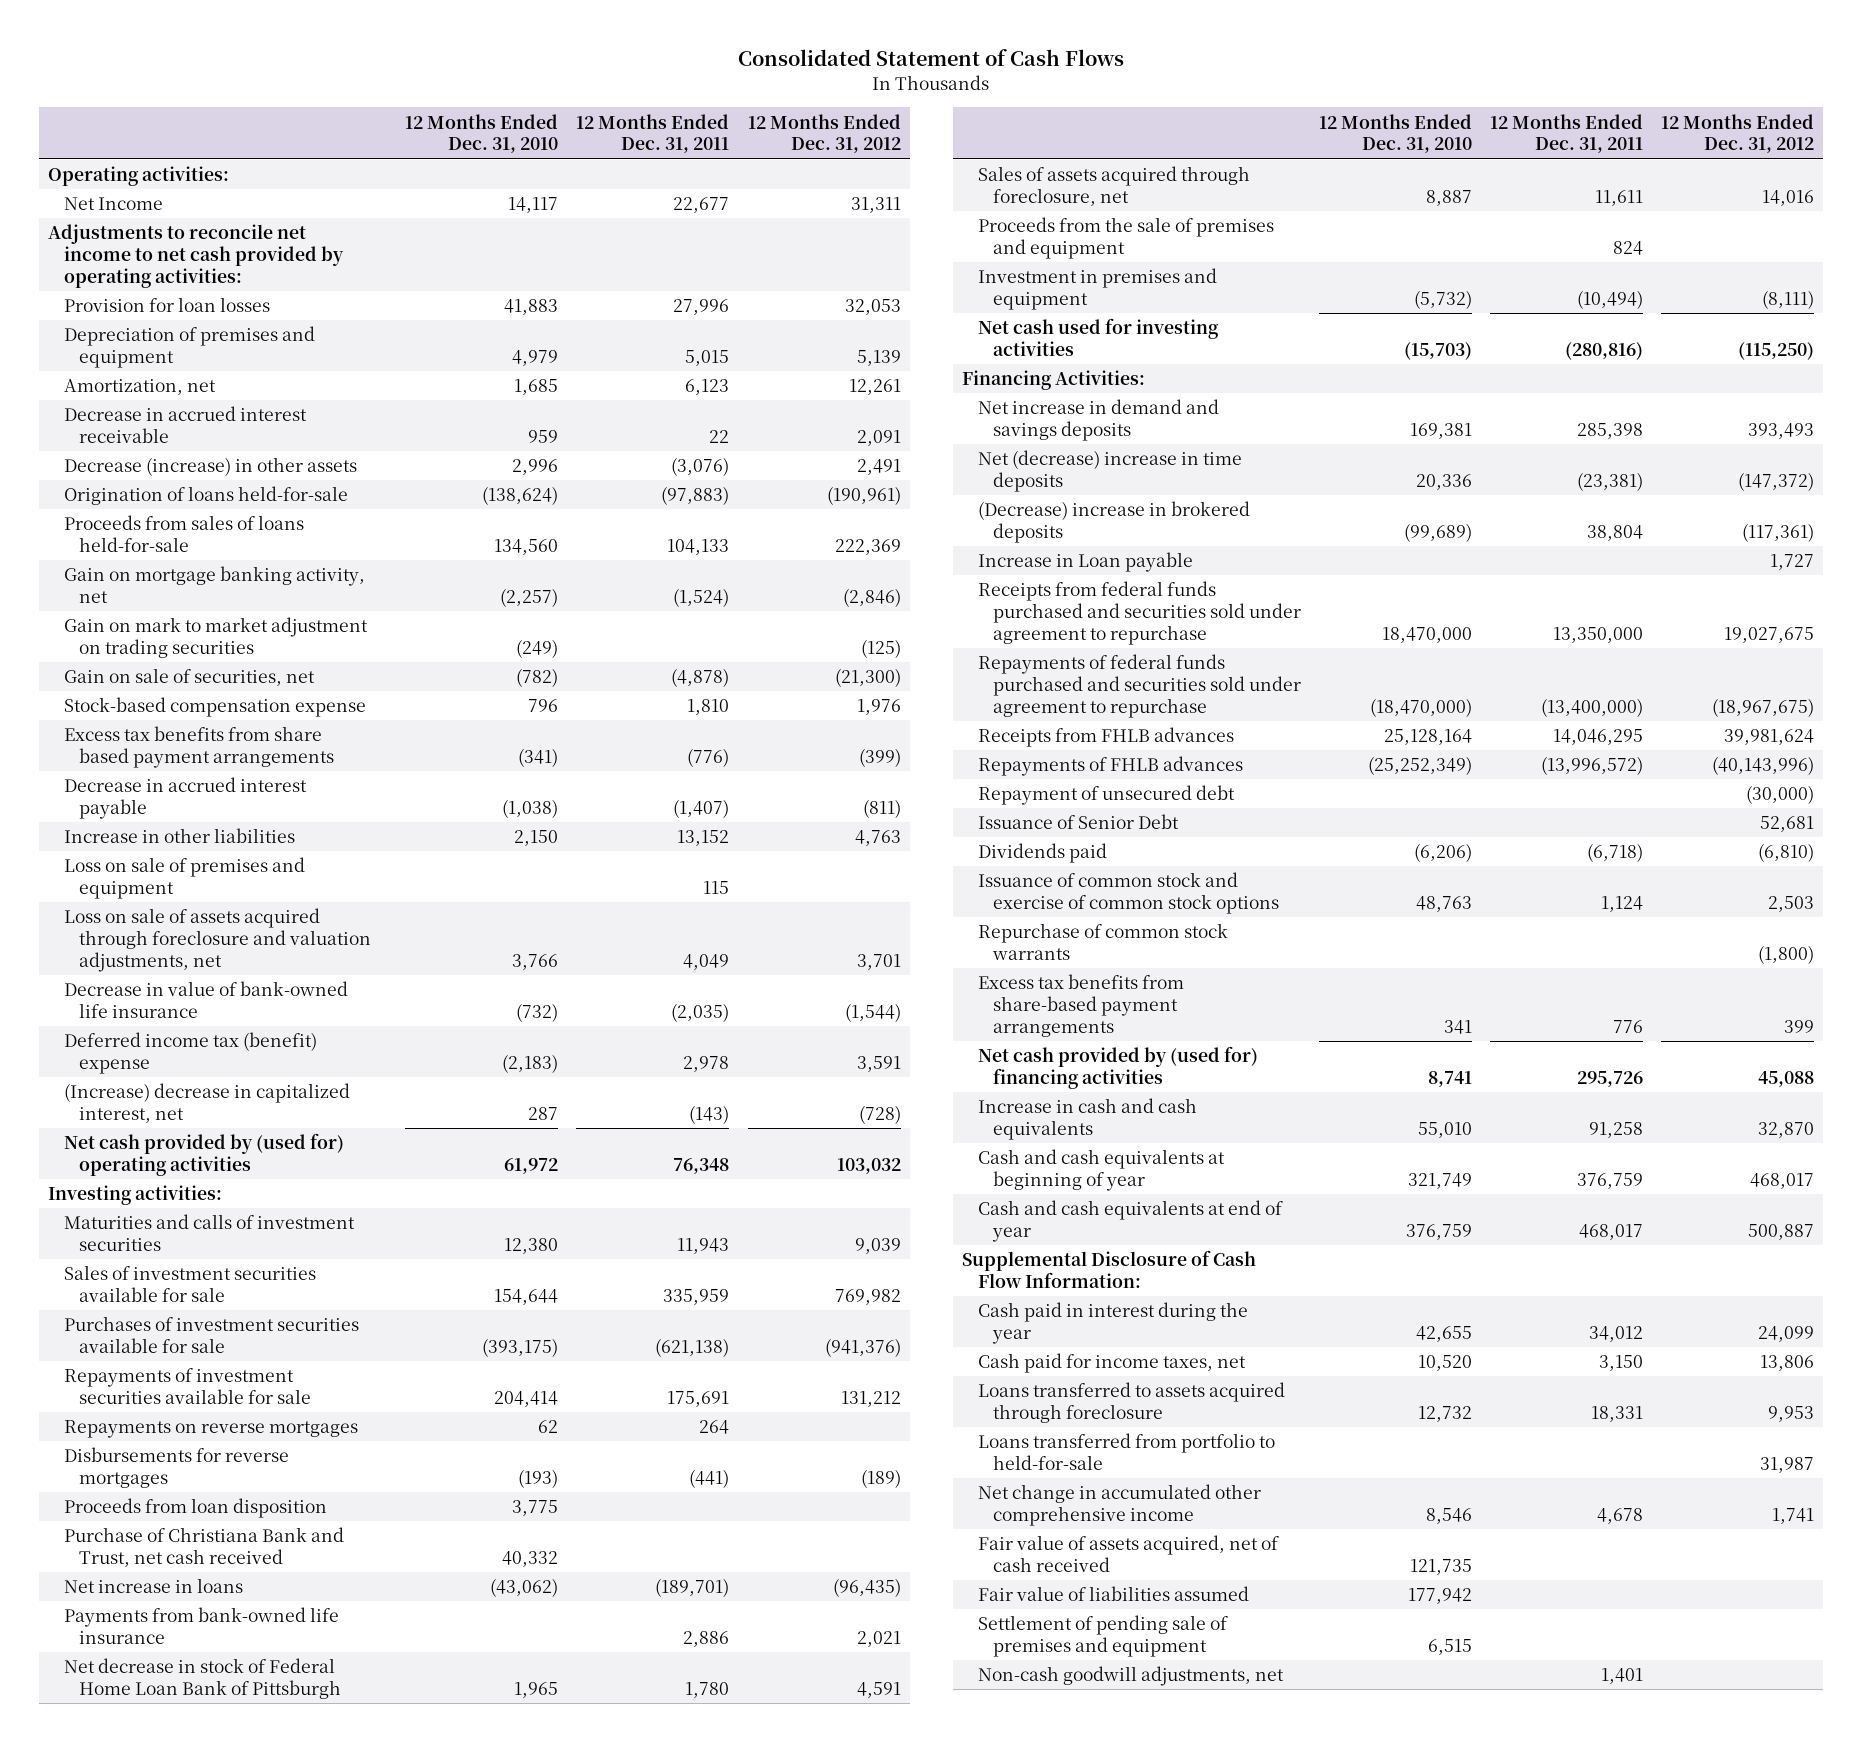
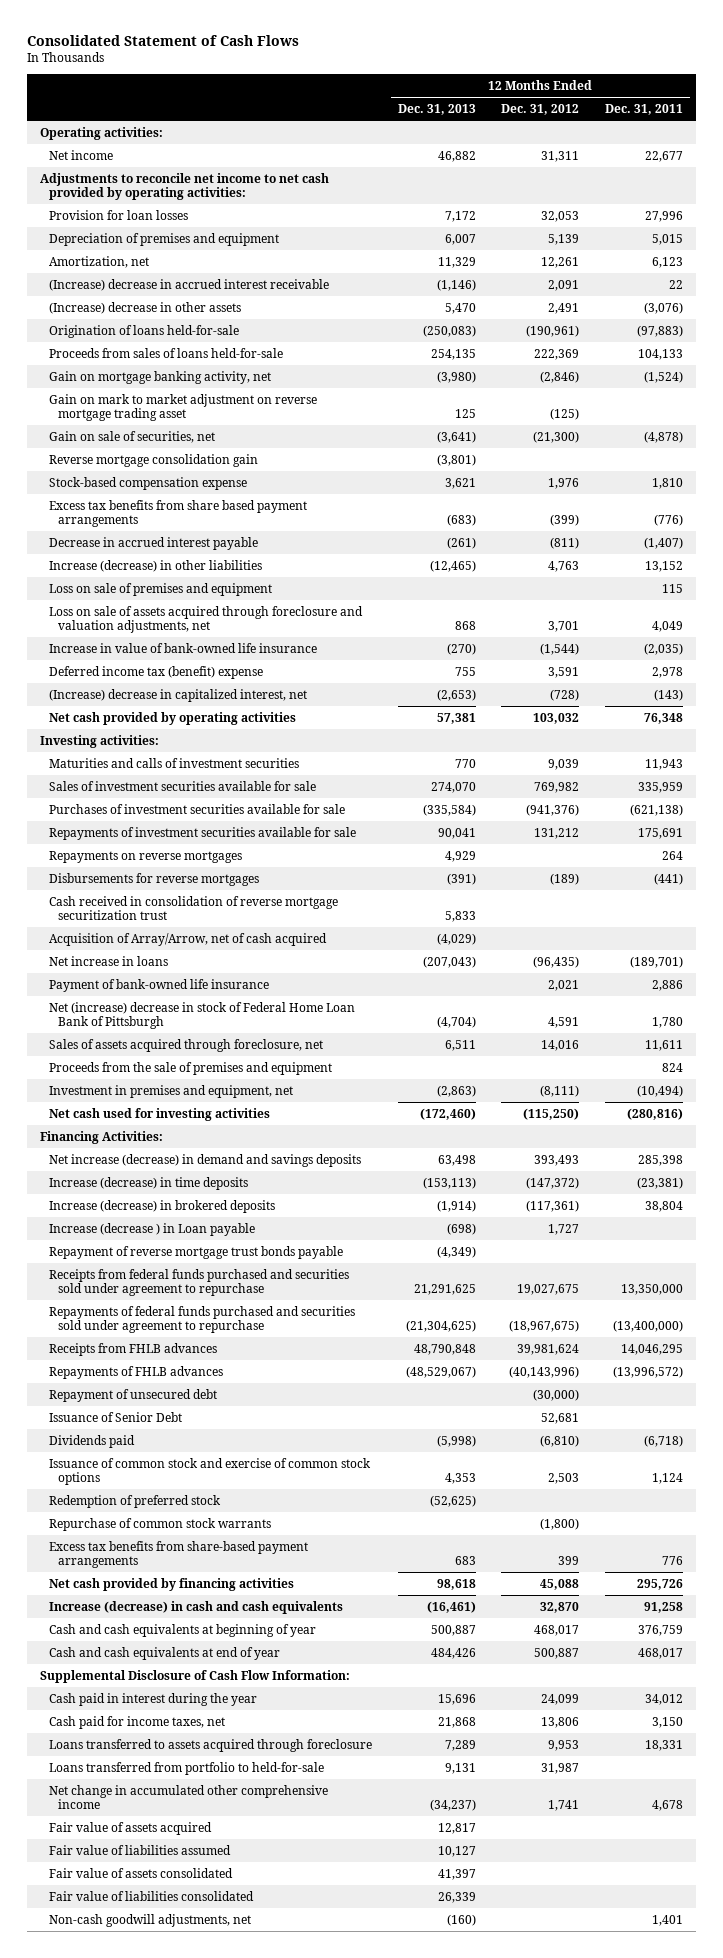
- | 12 Months Ended Dec. 31, 2010 | 12 Months Ended Dec. 31, 2011 | 12 Months Ended Dec. 31, 2012
+ | 12 Months Ended Dec. 31, 2013 | 12 Months Ended Dec. 31, 2012 | 12 Months Ended Dec. 31, 2011
- Net Income | 14,117 | 22,677 | 31,311
+ Net income | 46,882 | 31,311 | 22,677
- Decrease in accrued interest receivable | 959 | 22 | 2,091
- Decrease (increase) in other assets | 2,996 | (3,076) | 2,491
+ (Increase) decrease in accrued interest receivable | (1,146) | 2,091 | 22
+ (Increase) decrease in other assets | 5,470 | 2,491 | (3,076)
- Gain on mark to market adjustment on trading securities | (249) | | (125)
+ Gain on mark to market adjustment on reverse mortgage trading asset | 125 | (125) |
+ Reverse mortgage consolidation gain | (3,801) | |
- Increase in other liabilities | 2,150 | 13,152 | 4,763
+ Increase (decrease) in other liabilities | (12,465) | 4,763 | 13,152
- Decrease in value of bank-owned life insurance | (732) | (2,035) | (1,544)
+ Increase in value of bank-owned life insurance | (270) | (1,544) | (2,035)
- Net cash provided by (used for) operating activities | 61,972 | 76,348 | 103,032
+ Net cash provided by operating activities | 57,381 | 103,032 | 76,348
- Proceeds from loan disposition | 3,775 | |
- Purchase of Christiana Bank and Trust, net cash received | 40,332 | |
+ Cash received in consolidation of reverse mortgage securitization trust | 5,833 | |
+ Acquisition of Array/Arrow, net of cash acquired | (4,029) | |
- Payments from bank-owned life insurance | | 2,886 | 2,021
- Net decrease in stock of Federal Home Loan Bank of Pittsburgh | 1,965 | 1,780 | 4,591
+ Payment of bank-owned life insurance | | 2,021 | 2,886
+ Net (increase) decrease in stock of Federal Home Loan Bank of Pittsburgh | (4,704) | 4,591 | 1,780
- Investment in premises and equipment | (5,732) | (10,494) | (8,111)
+ Investment in premises and equipment, net | (2,863) | (8,111) | (10,494)
- Net increase in demand and savings deposits | 169,381 | 285,398 | 393,493
- Net (decrease) increase in time deposits | 20,336 | (23,381) | (147,372)
- (Decrease) increase in brokered deposits | (99,689) | 38,804 | (117,361)
- Increase in Loan payable | | | 1,727
+ Net increase (decrease) in demand and savings deposits | 63,498 | 393,493 | 285,398
+ Increase (decrease) in time deposits | (153,113) | (147,372) | (23,381)
+ Increase (decrease) in brokered deposits | (1,914) | (117,361) | 38,804
+ Increase (decrease ) in Loan payable | (698) | 1,727 |
+ Repayment of reverse mortgage trust bonds payable | (4,349) | |
+ Redemption of preferred stock | (52,625) | |
- Net cash provided by (used for) financing activities | 8,741 | 295,726 | 45,088
- Increase in cash and cash equivalents | 55,010 | 91,258 | 32,870
+ Net cash provided by financing activities | 98,618 | 45,088 | 295,726
+ Increase (decrease) in cash and cash equivalents | (16,461) | 32,870 | 91,258
- Fair value of assets acquired, net of cash received | 121,735 | |
+ Fair value of assets acquired | 12,817 | |
- Settlement of pending sale of premises and equipment | 6,515 | |
+ Fair value of assets consolidated | 41,397 | |
+ Fair value of liabilities consolidated | 26,339 | |

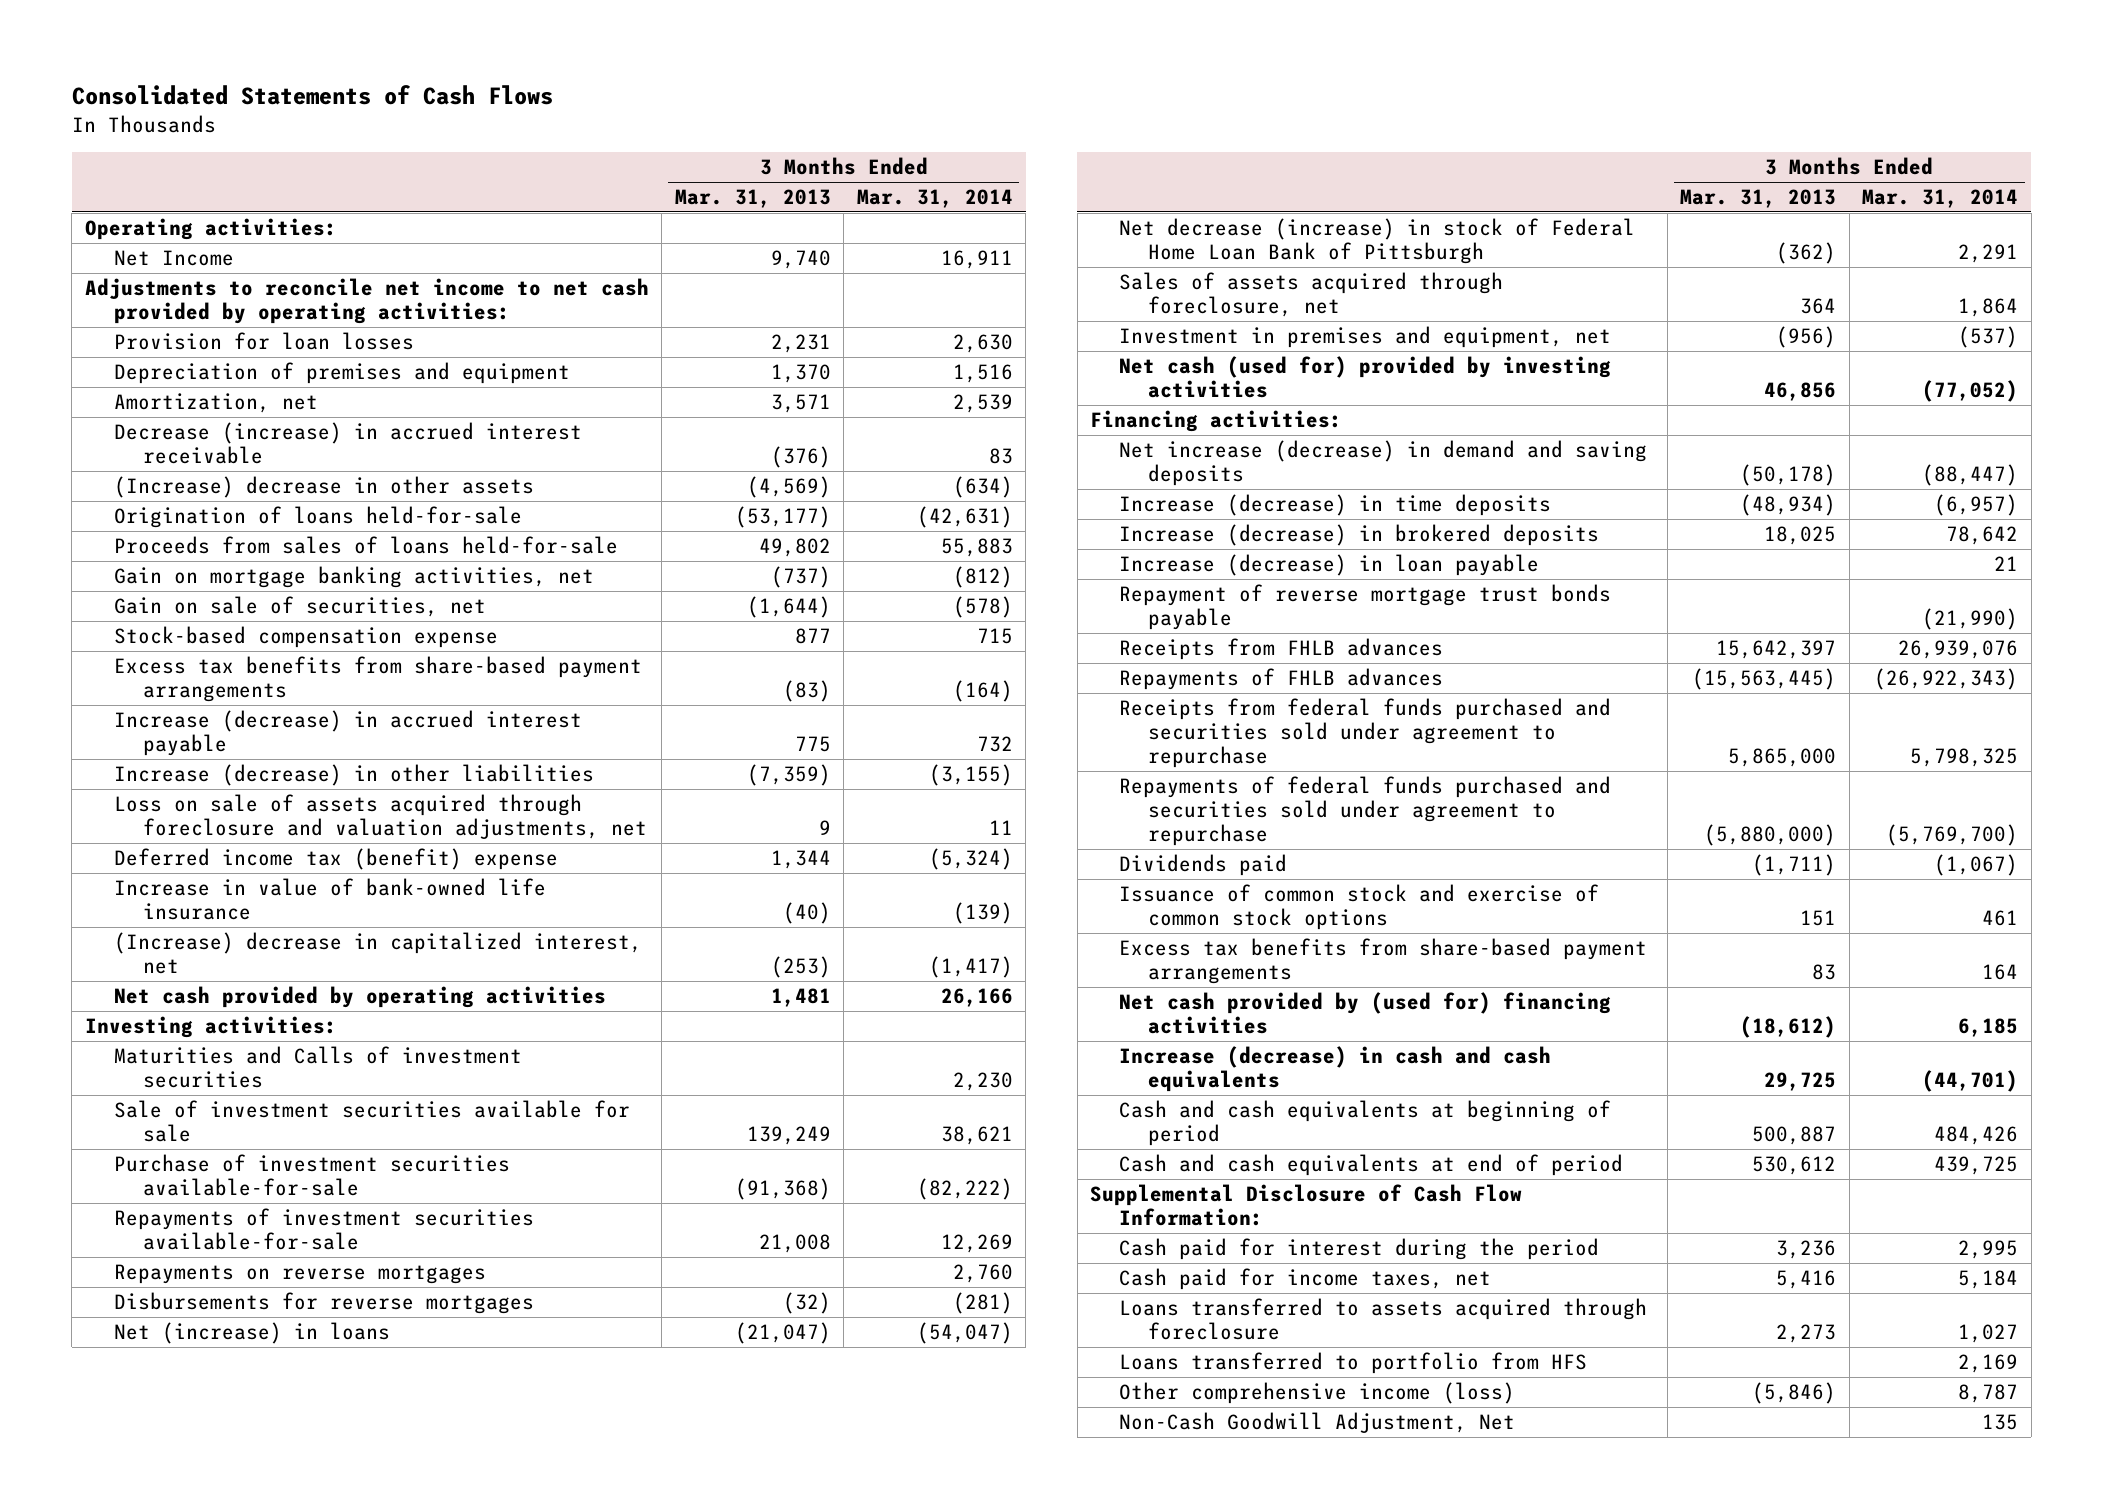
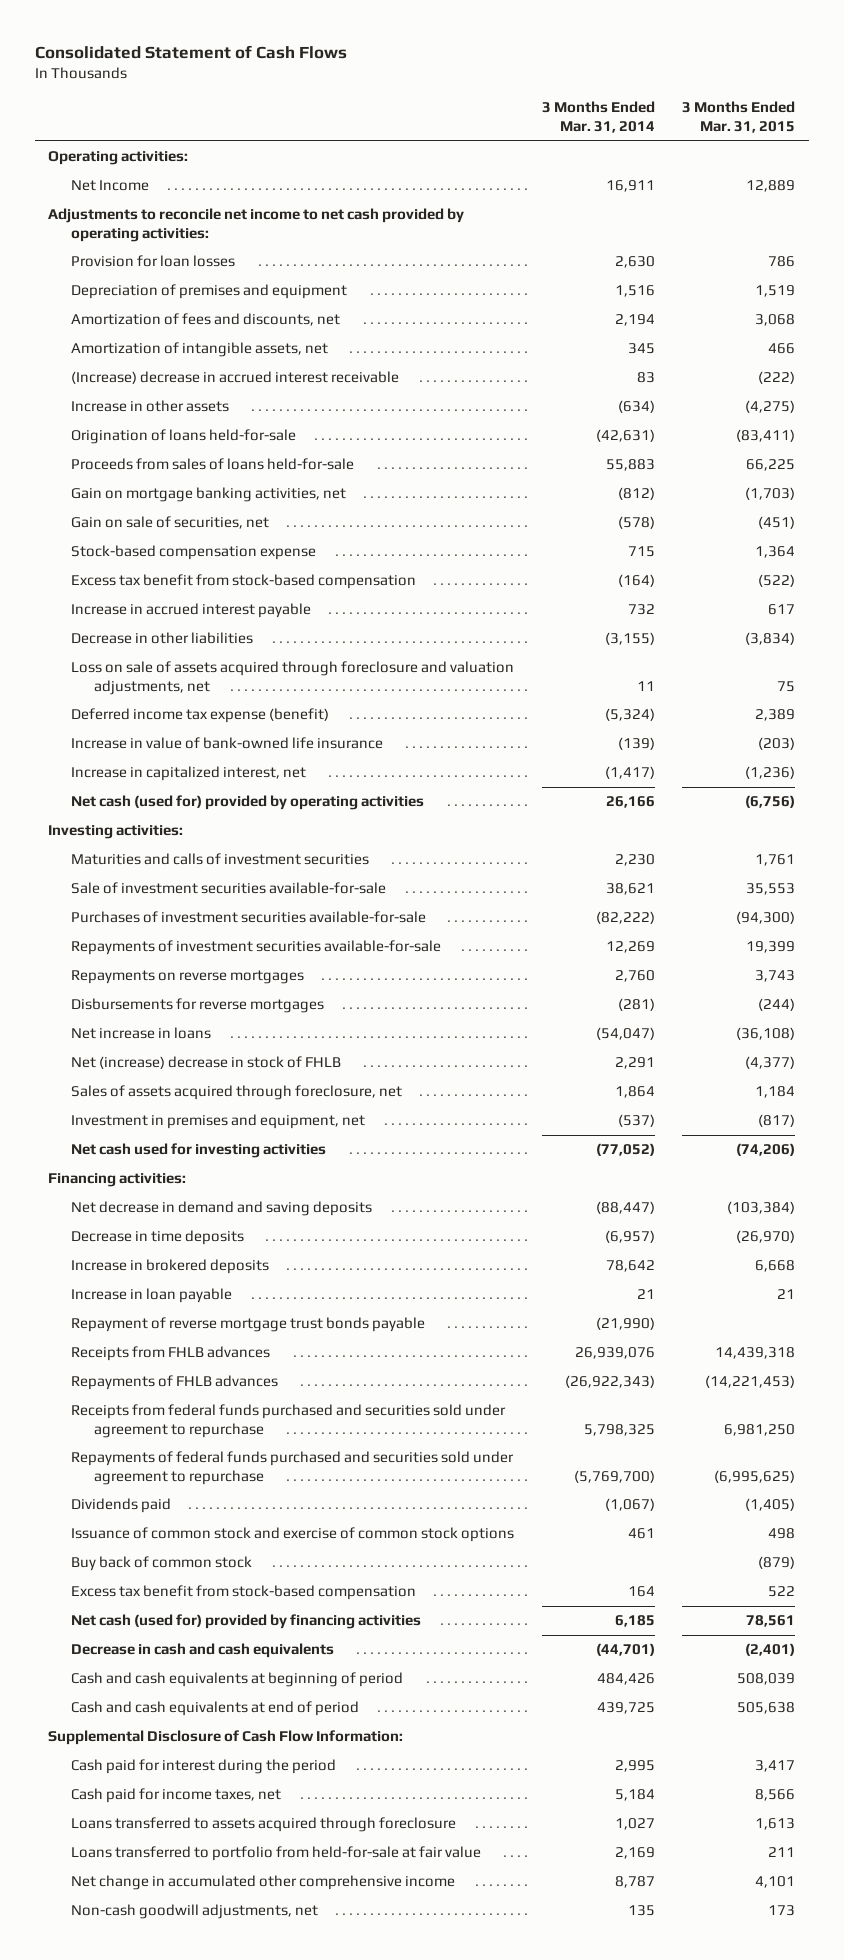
- Consolidated Statements of Cash Flows
+ Consolidated Statement of Cash Flows
- | 3 Months Ended Mar. 31, 2013 | 3 Months Ended Mar. 31, 2014
+ | 3 Months Ended Mar. 31, 2014 | 3 Months Ended Mar. 31, 2015
- Amortization, net | 3,571 | 2,539
- Decrease (increase) in accrued interest receivable | (376) | 83
- (Increase) decrease in other assets | (4,569) | (634)
+ Amortization of fees and discounts, net | 2,194 | 3,068
+ Amortization of intangible assets, net | 345 | 466
+ (Increase) decrease in accrued interest receivable | 83 | (222)
+ Increase in other assets | (634) | (4,275)
- Excess tax benefits from share-based payment arrangements | (83) | (164)
- Increase (decrease) in accrued interest payable | 775 | 732
- Increase (decrease) in other liabilities | (7,359) | (3,155)
+ Excess tax benefit from stock-based compensation | (164) | (522)
+ Increase in accrued interest payable | 732 | 617
+ Decrease in other liabilities | (3,155) | (3,834)
- Deferred income tax (benefit) expense | 1,344 | (5,324)
+ Deferred income tax expense (benefit) | (5,324) | 2,389
- (Increase) decrease in capitalized interest, net | (253) | (1,417)
- Net cash provided by operating activities | 1,481 | 26,166
+ Increase in capitalized interest, net | (1,417) | (1,236)
+ Net cash (used for) provided by operating activities | 26,166 | (6,756)
- Maturities and Calls of investment securities | | 2,230
- Sale of investment securities available for sale | 139,249 | 38,621
- Purchase of investment securities available-for-sale | (91,368) | (82,222)
+ Maturities and calls of investment securities | 2,230 | 1,761
+ Sale of investment securities available-for-sale | 38,621 | 35,553
+ Purchases of investment securities available-for-sale | (82,222) | (94,300)
- Net (increase) in loans | (21,047) | (54,047)
- Net decrease (increase) in stock of Federal Home Loan Bank of Pittsburgh | (362) | 2,291
+ Net increase in loans | (54,047) | (36,108)
+ Net (increase) decrease in stock of FHLB | 2,291 | (4,377)
- Net cash (used for) provided by investing activities | 46,856 | (77,052)
+ Net cash used for investing activities | (77,052) | (74,206)
- Net increase (decrease) in demand and saving deposits | (50,178) | (88,447)
- Increase (decrease) in time deposits | (48,934) | (6,957)
- Increase (decrease) in brokered deposits | 18,025 | 78,642
- Increase (decrease) in loan payable | | 21
+ Net decrease in demand and saving deposits | (88,447) | (103,384)
+ Decrease in time deposits | (6,957) | (26,970)
+ Increase in brokered deposits | 78,642 | 6,668
+ Increase in loan payable | 21 | 21
- Excess tax benefits from share-based payment arrangements | 83 | 164
- Net cash provided by (used for) financing activities | (18,612) | 6,185
- Increase (decrease) in cash and cash equivalents | 29,725 | (44,701)
+ Buy back of common stock | | (879)
+ Excess tax benefit from stock-based compensation | 164 | 522
+ Net cash (used for) provided by financing activities | 6,185 | 78,561
+ Decrease in cash and cash equivalents | (44,701) | (2,401)
- Loans transferred to portfolio from HFS | | 2,169
- Other comprehensive income (loss) | (5,846) | 8,787
- Non-Cash Goodwill Adjustment, Net | | 135
+ Loans transferred to portfolio from held-for-sale at fair value | 2,169 | 211
+ Net change in accumulated other comprehensive income | 8,787 | 4,101
+ Non-cash goodwill adjustments, net | 135 | 173

